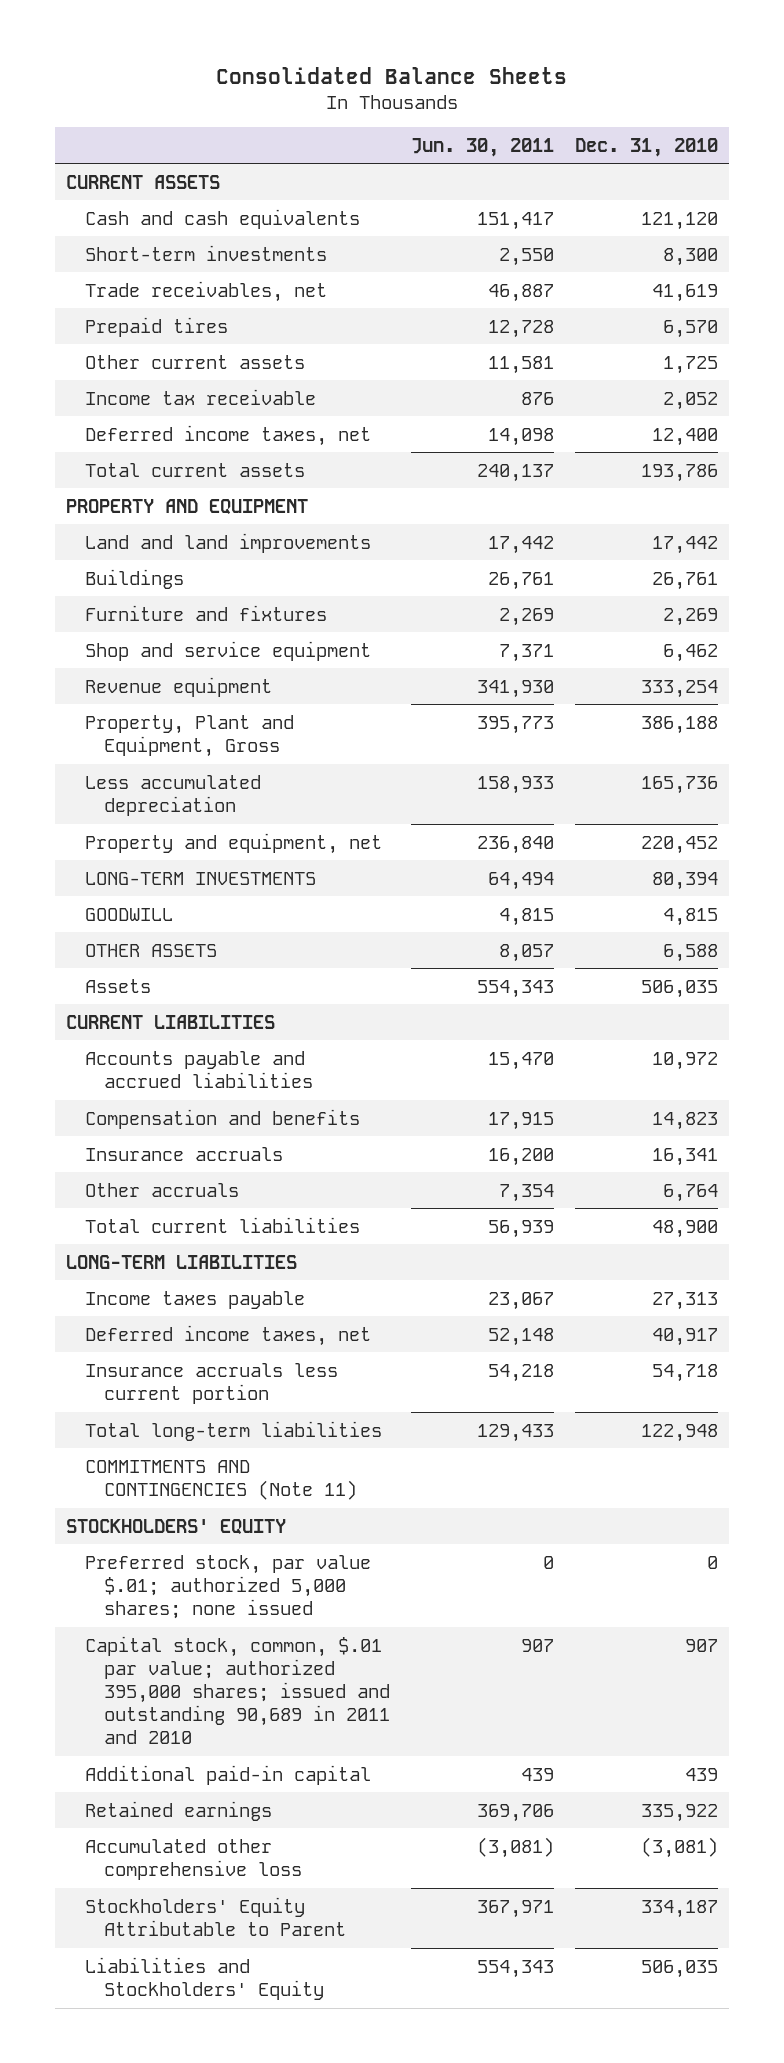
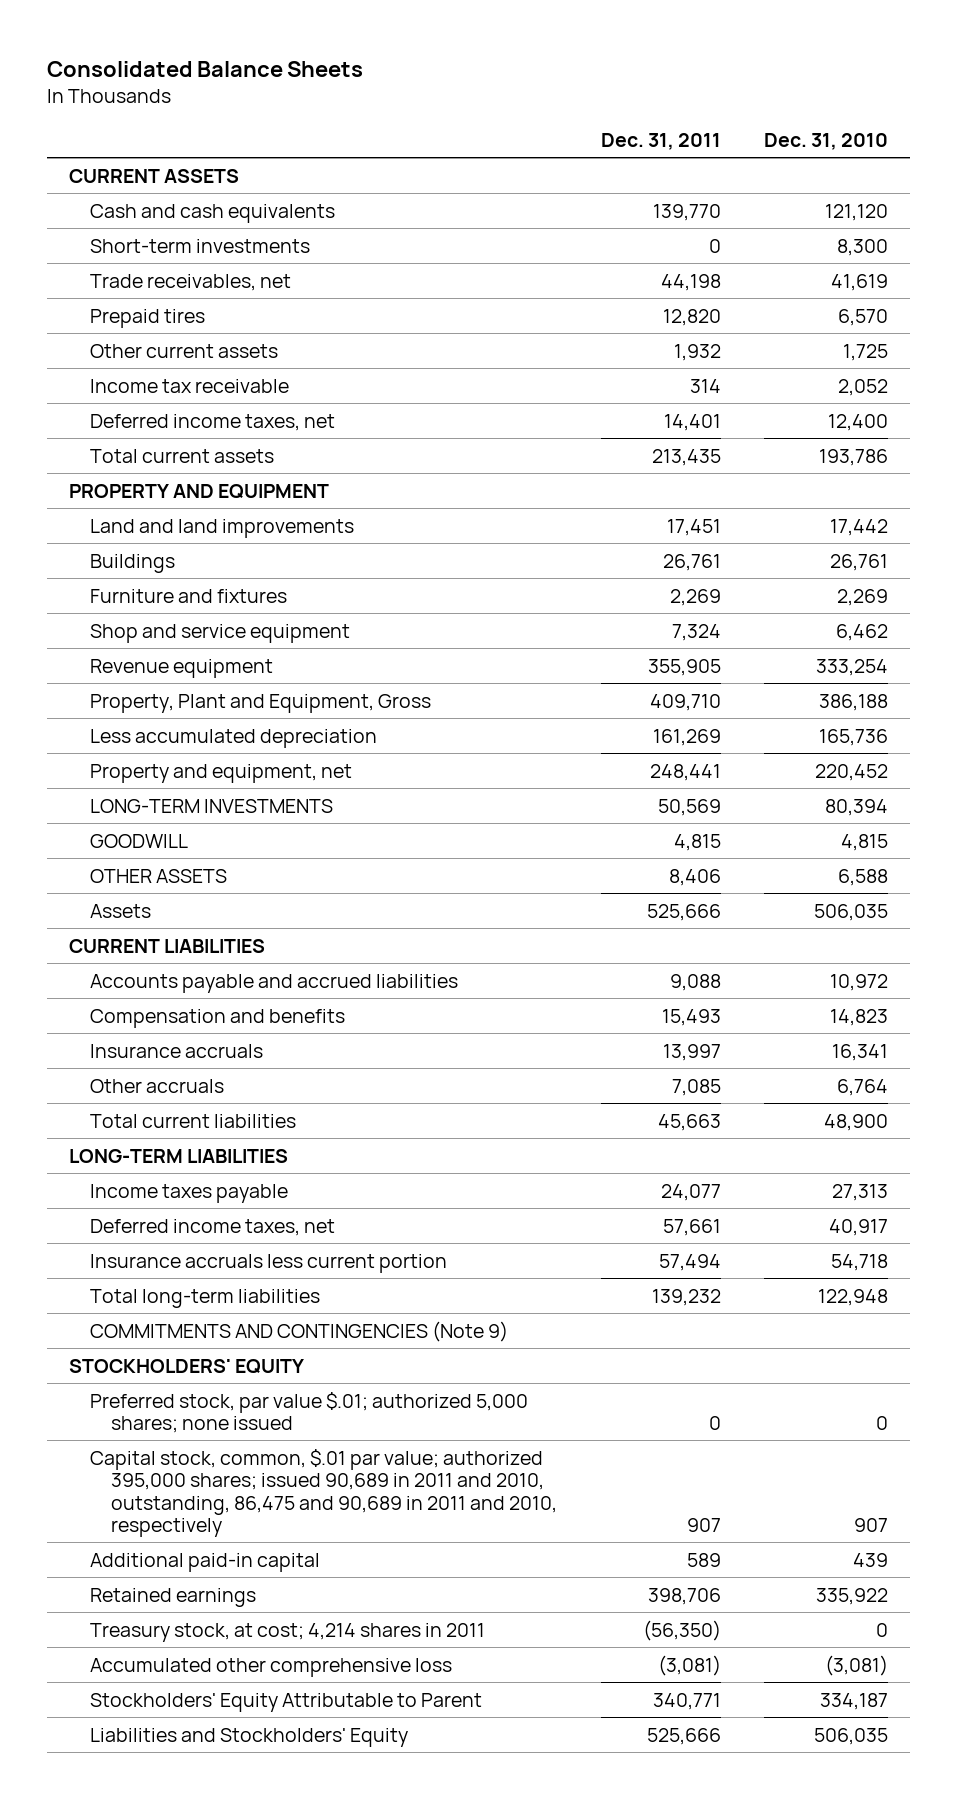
- | Jun. 30, 2011 | Dec. 31, 2010
+ | Dec. 31, 2011 | Dec. 31, 2010
- COMMITMENTS AND CONTINGENCIES (Note 11)
+ COMMITMENTS AND CONTINGENCIES (Note 9)
- Capital stock, common, $.01 par value; authorized 395,000 shares; issued and outstanding 90,689 in 2011 and 2010 | 907 | 907
+ Capital stock, common, $.01 par value; authorized 395,000 shares; issued 90,689 in 2011 and 2010, outstanding, 86,475 and 90,689 in 2011 and 2010, respectively | 907 | 907
+ Treasury stock, at cost; 4,214 shares in 2011 | (56,350) | 0

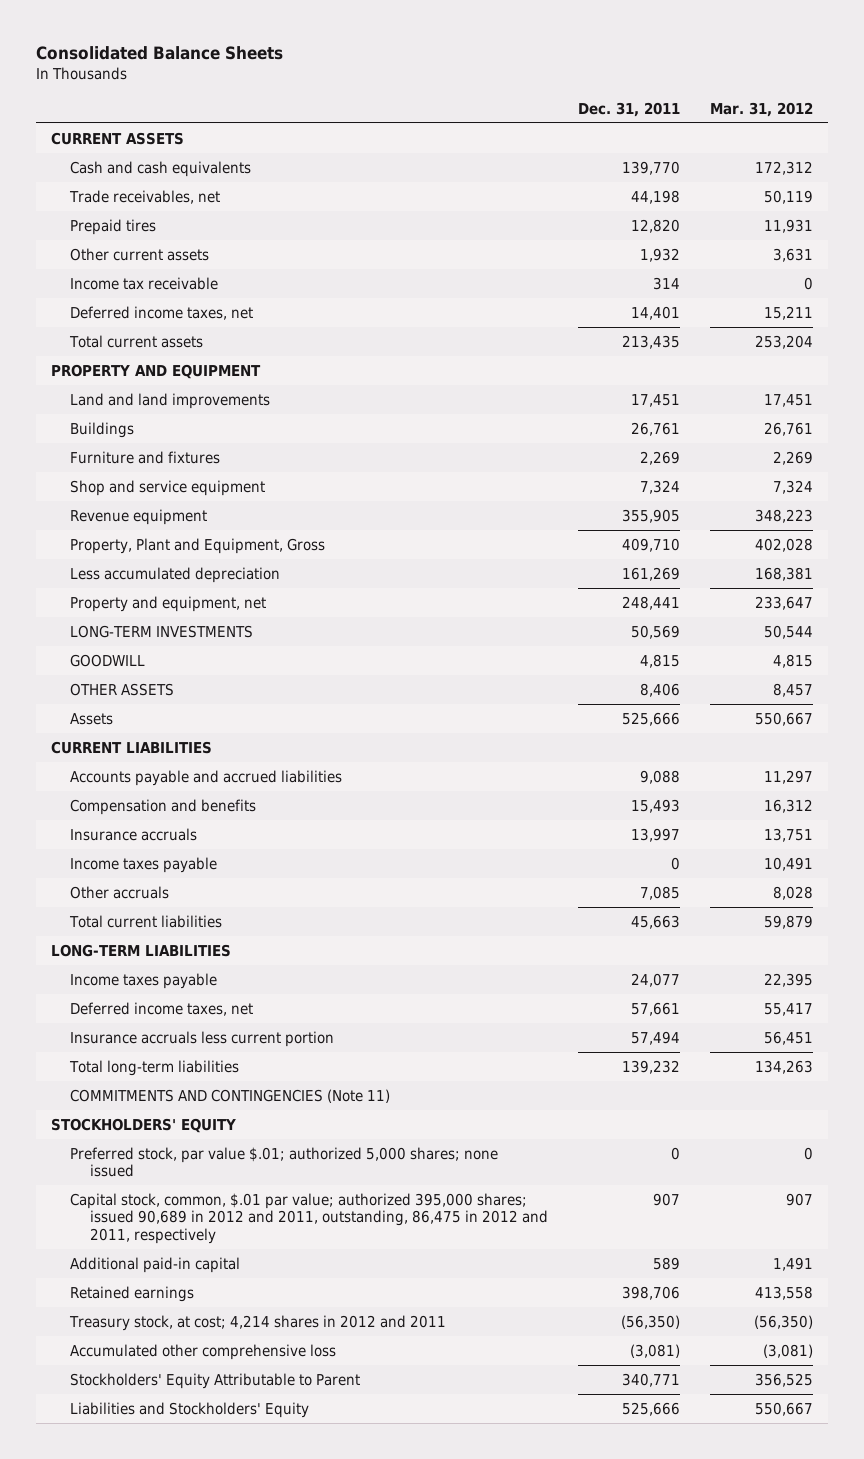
- | Dec. 31, 2011 | Dec. 31, 2010
+ | Dec. 31, 2011 | Mar. 31, 2012
- Short-term investments | 0 | 8,300
+ Income taxes payable | 0 | 10,491
- COMMITMENTS AND CONTINGENCIES (Note 9)
+ COMMITMENTS AND CONTINGENCIES (Note 11)
- Capital stock, common, $.01 par value; authorized 395,000 shares; issued 90,689 in 2011 and 2010, outstanding, 86,475 and 90,689 in 2011 and 2010, respectively | 907 | 907
+ Capital stock, common, $.01 par value; authorized 395,000 shares; issued 90,689 in 2012 and 2011, outstanding, 86,475 in 2012 and 2011, respectively | 907 | 907
- Treasury stock, at cost; 4,214 shares in 2011 | (56,350) | 0
+ Treasury stock, at cost; 4,214 shares in 2012 and 2011 | (56,350) | (56,350)

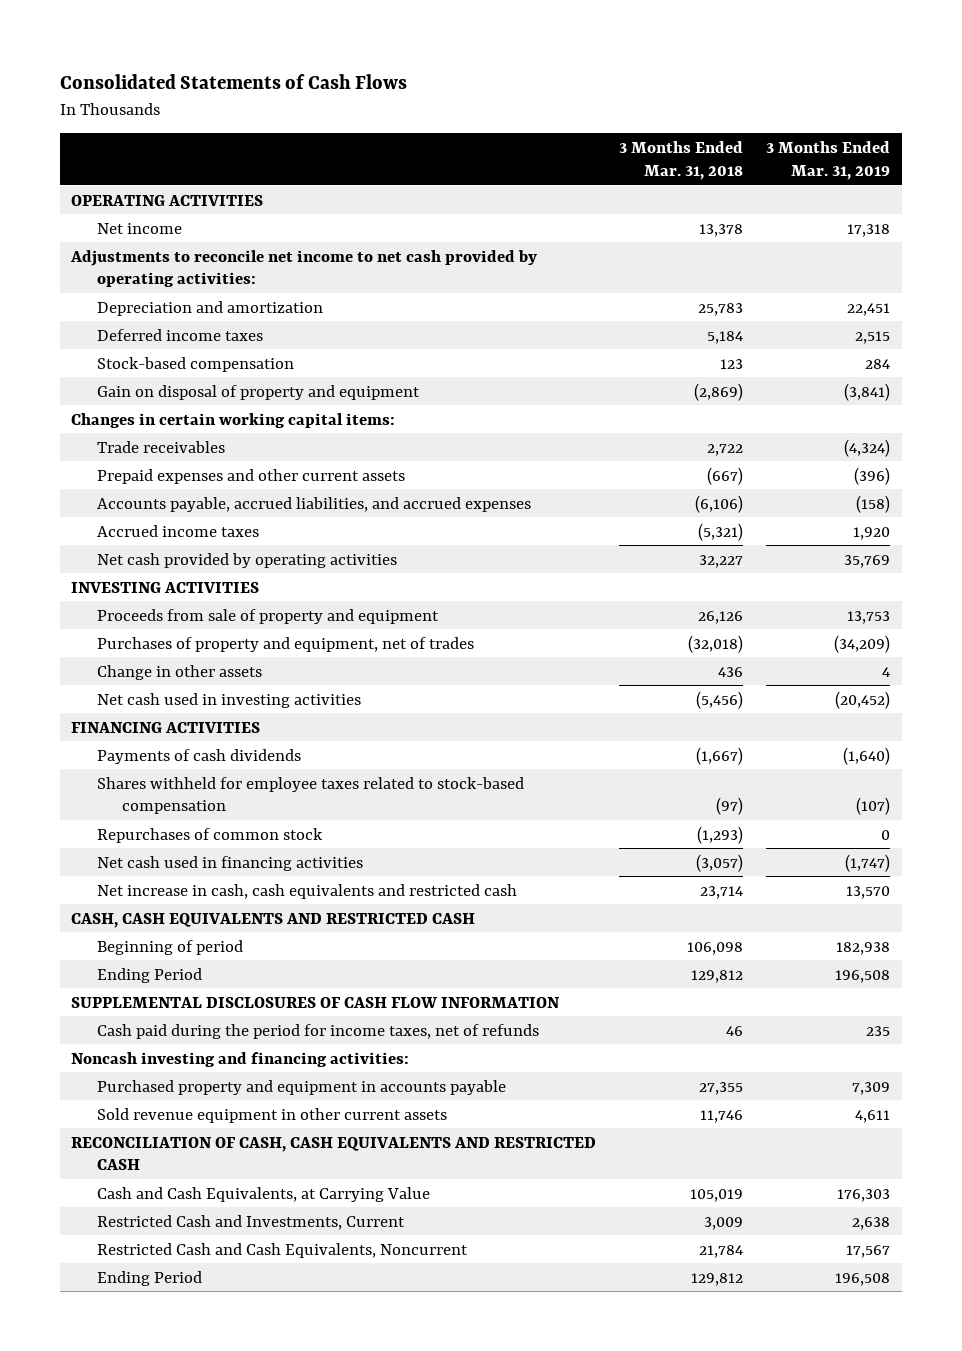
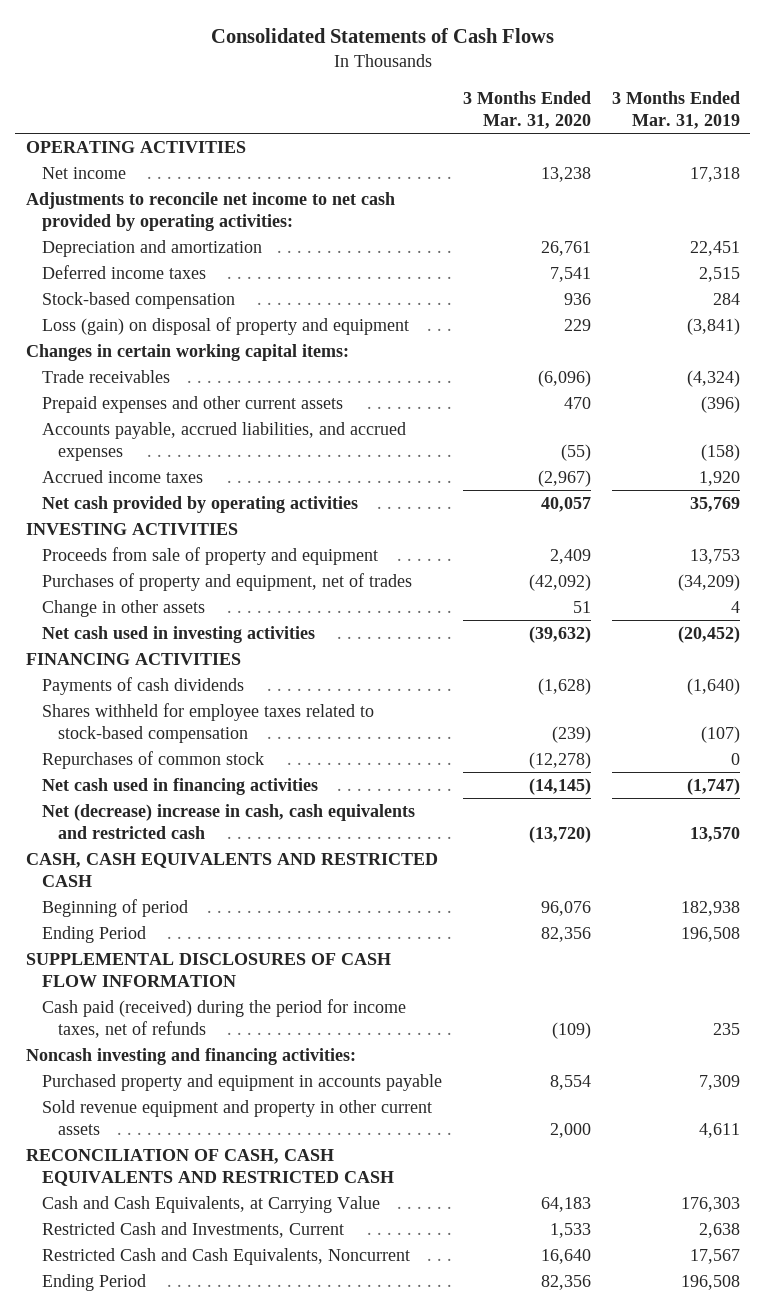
- | 3 Months Ended Mar. 31, 2018 | 3 Months Ended Mar. 31, 2019
+ | 3 Months Ended Mar. 31, 2020 | 3 Months Ended Mar. 31, 2019
- Gain on disposal of property and equipment | (2,869) | (3,841)
+ Loss (gain) on disposal of property and equipment | 229 | (3,841)
- Net increase in cash, cash equivalents and restricted cash | 23,714 | 13,570
+ Net (decrease) increase in cash, cash equivalents and restricted cash | (13,720) | 13,570
- Cash paid during the period for income taxes, net of refunds | 46 | 235
+ Cash paid (received) during the period for income taxes, net of refunds | (109) | 235
- Sold revenue equipment in other current assets | 11,746 | 4,611
+ Sold revenue equipment and property in other current assets | 2,000 | 4,611

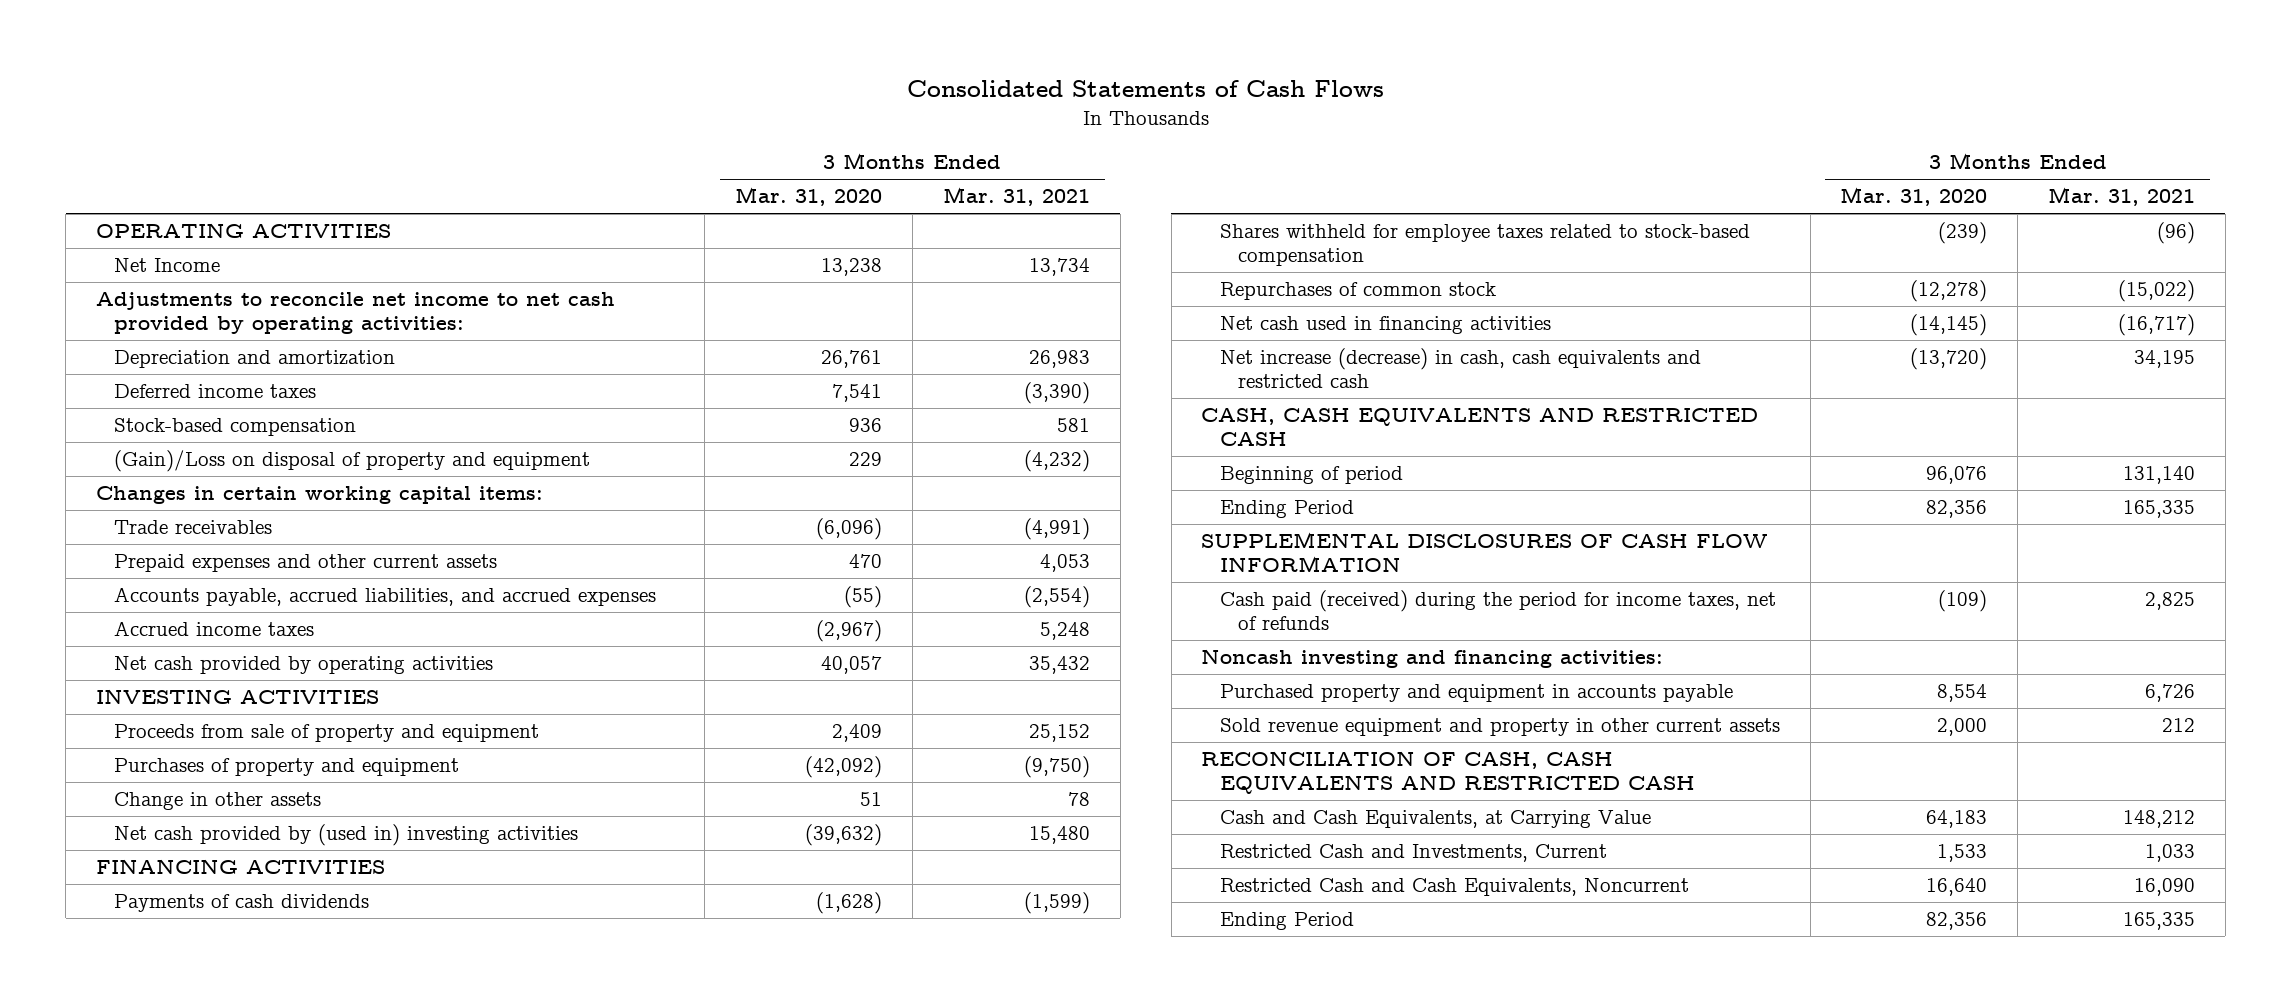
- | 3 Months Ended Mar. 31, 2020 | 3 Months Ended Mar. 31, 2019
+ | 3 Months Ended Mar. 31, 2020 | 3 Months Ended Mar. 31, 2021
- Net income | 13,238 | 17,318
+ Net Income | 13,238 | 13,734
- Loss (gain) on disposal of property and equipment | 229 | (3,841)
+ (Gain)/Loss on disposal of property and equipment | 229 | (4,232)
- Purchases of property and equipment, net of trades | (42,092) | (34,209)
+ Purchases of property and equipment | (42,092) | (9,750)
- Net cash used in investing activities | (39,632) | (20,452)
+ Net cash provided by (used in) investing activities | (39,632) | 15,480
- Net (decrease) increase in cash, cash equivalents and restricted cash | (13,720) | 13,570
+ Net increase (decrease) in cash, cash equivalents and restricted cash | (13,720) | 34,195

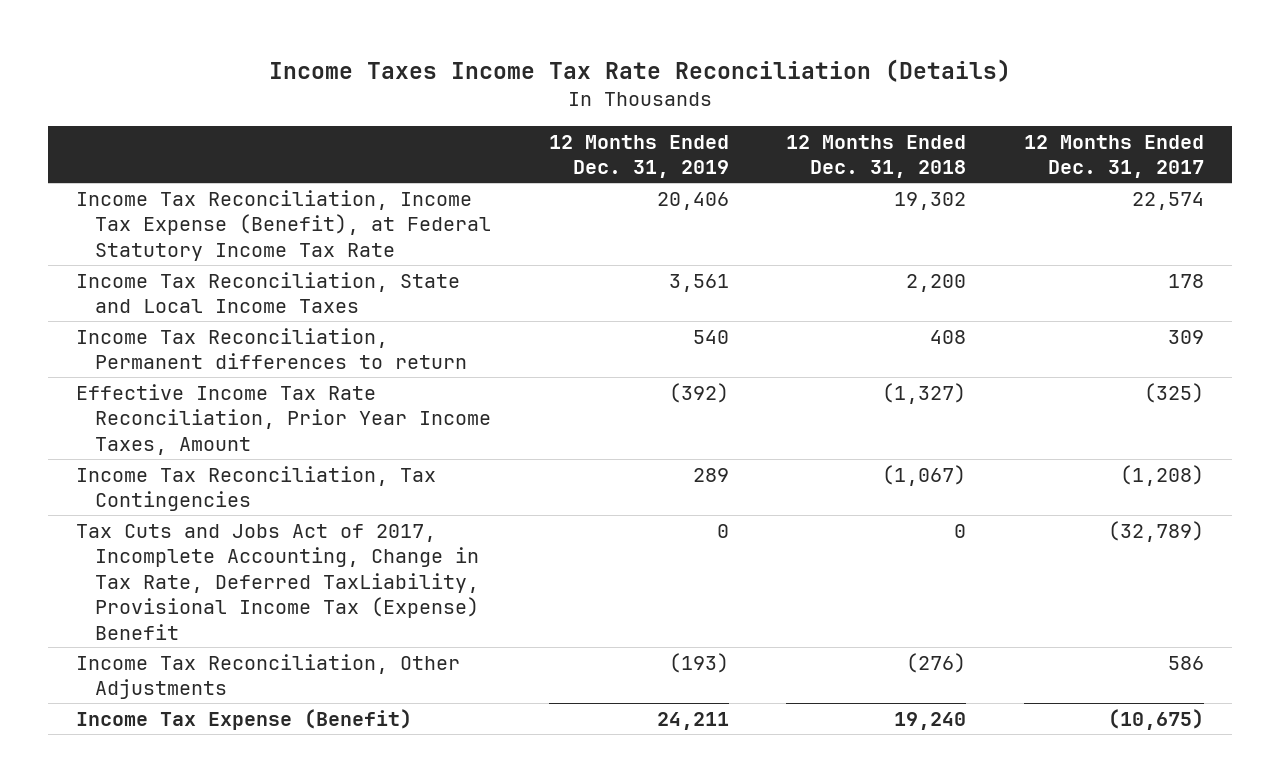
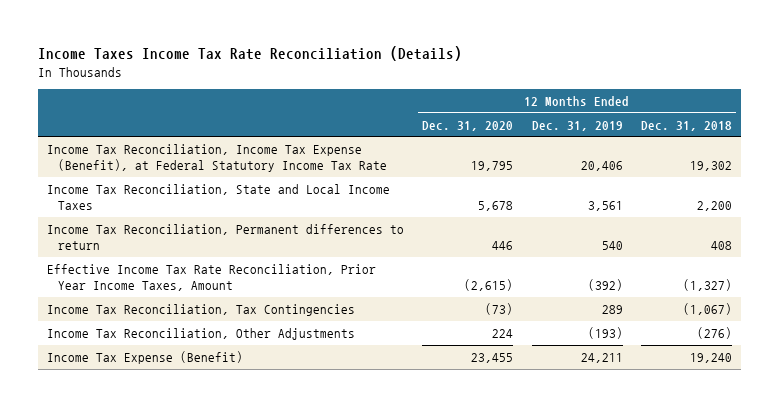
- | 12 Months Ended Dec. 31, 2019 | 12 Months Ended Dec. 31, 2018 | 12 Months Ended Dec. 31, 2017
+ | 12 Months Ended Dec. 31, 2020 | 12 Months Ended Dec. 31, 2019 | 12 Months Ended Dec. 31, 2018
- Tax Cuts and Jobs Act of 2017, Incomplete Accounting, Change in Tax Rate, Deferred TaxLiability, Provisional Income Tax (Expense) Benefit | 0 | 0 | (32,789)

